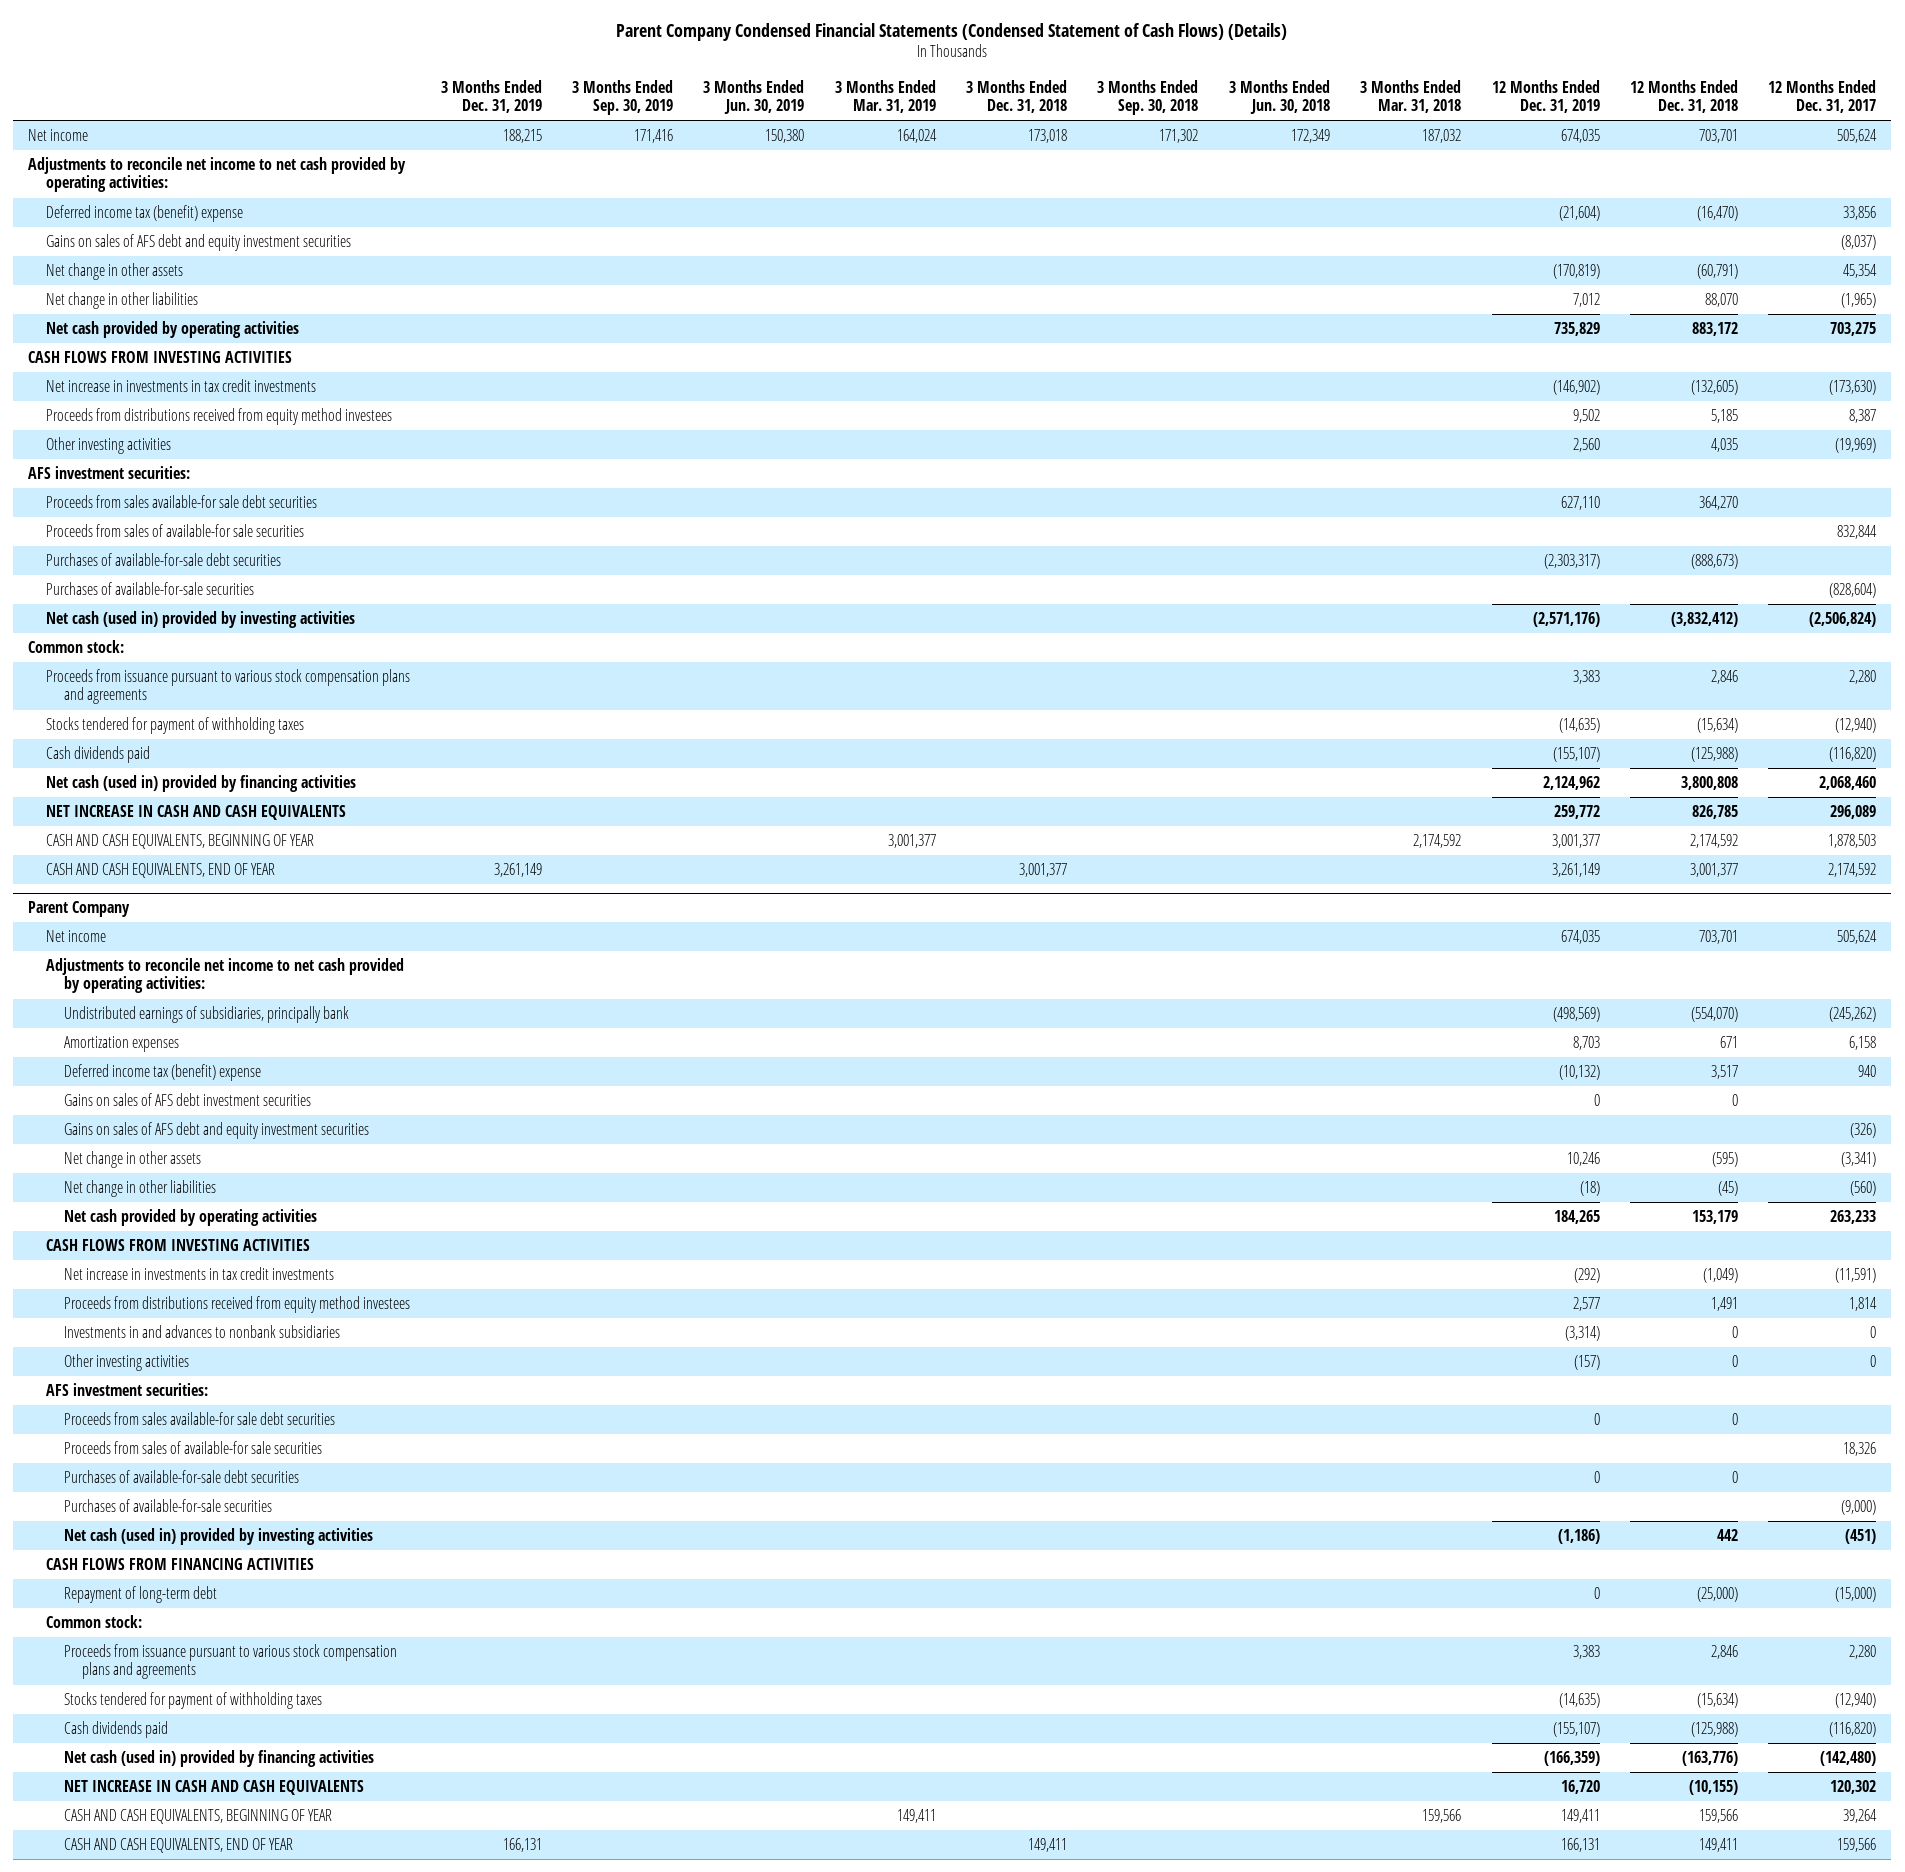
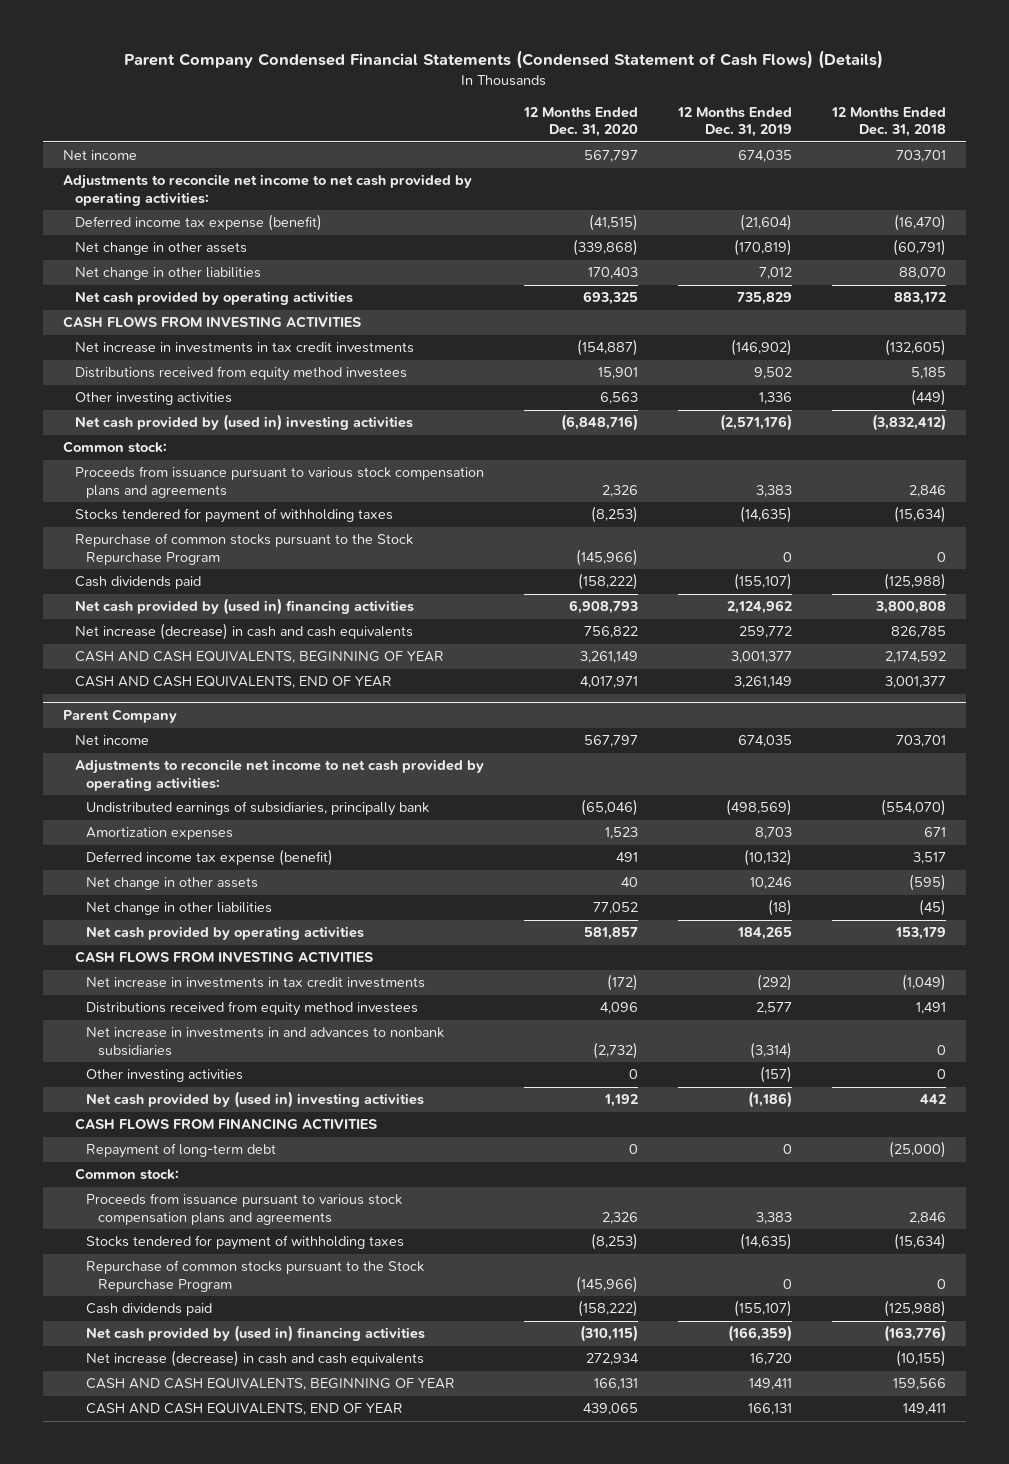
- | 3 Months Ended Dec. 31, 2019 | 3 Months Ended Sep. 30, 2019 | 3 Months Ended Jun. 30, 2019 | 3 Months Ended Mar. 31, 2019 | 3 Months Ended Dec. 31, 2018 | 3 Months Ended Sep. 30, 2018 | 3 Months Ended Jun. 30, 2018 | 3 Months Ended Mar. 31, 2018 | 12 Months Ended Dec. 31, 2019 | 12 Months Ended Dec. 31, 2018 | 12 Months Ended Dec. 31, 2017
+ | 12 Months Ended Dec. 31, 2020 | 12 Months Ended Dec. 31, 2019 | 12 Months Ended Dec. 31, 2018
- Deferred income tax (benefit) expense | | | | | | | | | (21,604) | (16,470) | 33,856
- Gains on sales of AFS debt and equity investment securities | | | | | | | | | | | (8,037)
+ Deferred income tax expense (benefit) | (41,515) | (21,604) | (16,470)
- Proceeds from distributions received from equity method investees | | | | | | | | | 9,502 | 5,185 | 8,387
- Other investing activities | | | | | | | | | 2,560 | 4,035 | (19,969)
- AFS investment securities:
- Proceeds from sales available-for sale debt securities | | | | | | | | | 627,110 | 364,270 |
- Proceeds from sales of available-for sale securities | | | | | | | | | | | 832,844
- Purchases of available-for-sale debt securities | | | | | | | | | (2,303,317) | (888,673) |
- Purchases of available-for-sale securities | | | | | | | | | | | (828,604)
- Net cash (used in) provided by investing activities | | | | | | | | | (2,571,176) | (3,832,412) | (2,506,824)
+ Distributions received from equity method investees | 15,901 | 9,502 | 5,185
+ Other investing activities | 6,563 | 1,336 | (449)
+ Net cash provided by (used in) investing activities | (6,848,716) | (2,571,176) | (3,832,412)
+ Repurchase of common stocks pursuant to the Stock Repurchase Program | (145,966) | 0 | 0
- Net cash (used in) provided by financing activities | | | | | | | | | 2,124,962 | 3,800,808 | 2,068,460
- NET INCREASE IN CASH AND CASH EQUIVALENTS | | | | | | | | | 259,772 | 826,785 | 296,089
+ Net cash provided by (used in) financing activities | 6,908,793 | 2,124,962 | 3,800,808
+ Net increase (decrease) in cash and cash equivalents | 756,822 | 259,772 | 826,785
@ Parent Company
- Deferred income tax (benefit) expense | | | | | | | | | (10,132) | 3,517 | 940
- Gains on sales of AFS debt investment securities | | | | | | | | | 0 | 0 |
- Gains on sales of AFS debt and equity investment securities | | | | | | | | | | | (326)
+ Deferred income tax expense (benefit) | 491 | (10,132) | 3,517
- Proceeds from distributions received from equity method investees | | | | | | | | | 2,577 | 1,491 | 1,814
- Investments in and advances to nonbank subsidiaries | | | | | | | | | (3,314) | 0 | 0
+ Distributions received from equity method investees | 4,096 | 2,577 | 1,491
+ Net increase in investments in and advances to nonbank subsidiaries | (2,732) | (3,314) | 0
- AFS investment securities:
- Proceeds from sales available-for sale debt securities | | | | | | | | | 0 | 0 |
- Proceeds from sales of available-for sale securities | | | | | | | | | | | 18,326
- Purchases of available-for-sale debt securities | | | | | | | | | 0 | 0 |
- Purchases of available-for-sale securities | | | | | | | | | | | (9,000)
- Net cash (used in) provided by investing activities | | | | | | | | | (1,186) | 442 | (451)
+ Net cash provided by (used in) investing activities | 1,192 | (1,186) | 442
+ Repurchase of common stocks pursuant to the Stock Repurchase Program | (145,966) | 0 | 0
- Net cash (used in) provided by financing activities | | | | | | | | | (166,359) | (163,776) | (142,480)
- NET INCREASE IN CASH AND CASH EQUIVALENTS | | | | | | | | | 16,720 | (10,155) | 120,302
+ Net cash provided by (used in) financing activities | (310,115) | (166,359) | (163,776)
+ Net increase (decrease) in cash and cash equivalents | 272,934 | 16,720 | (10,155)

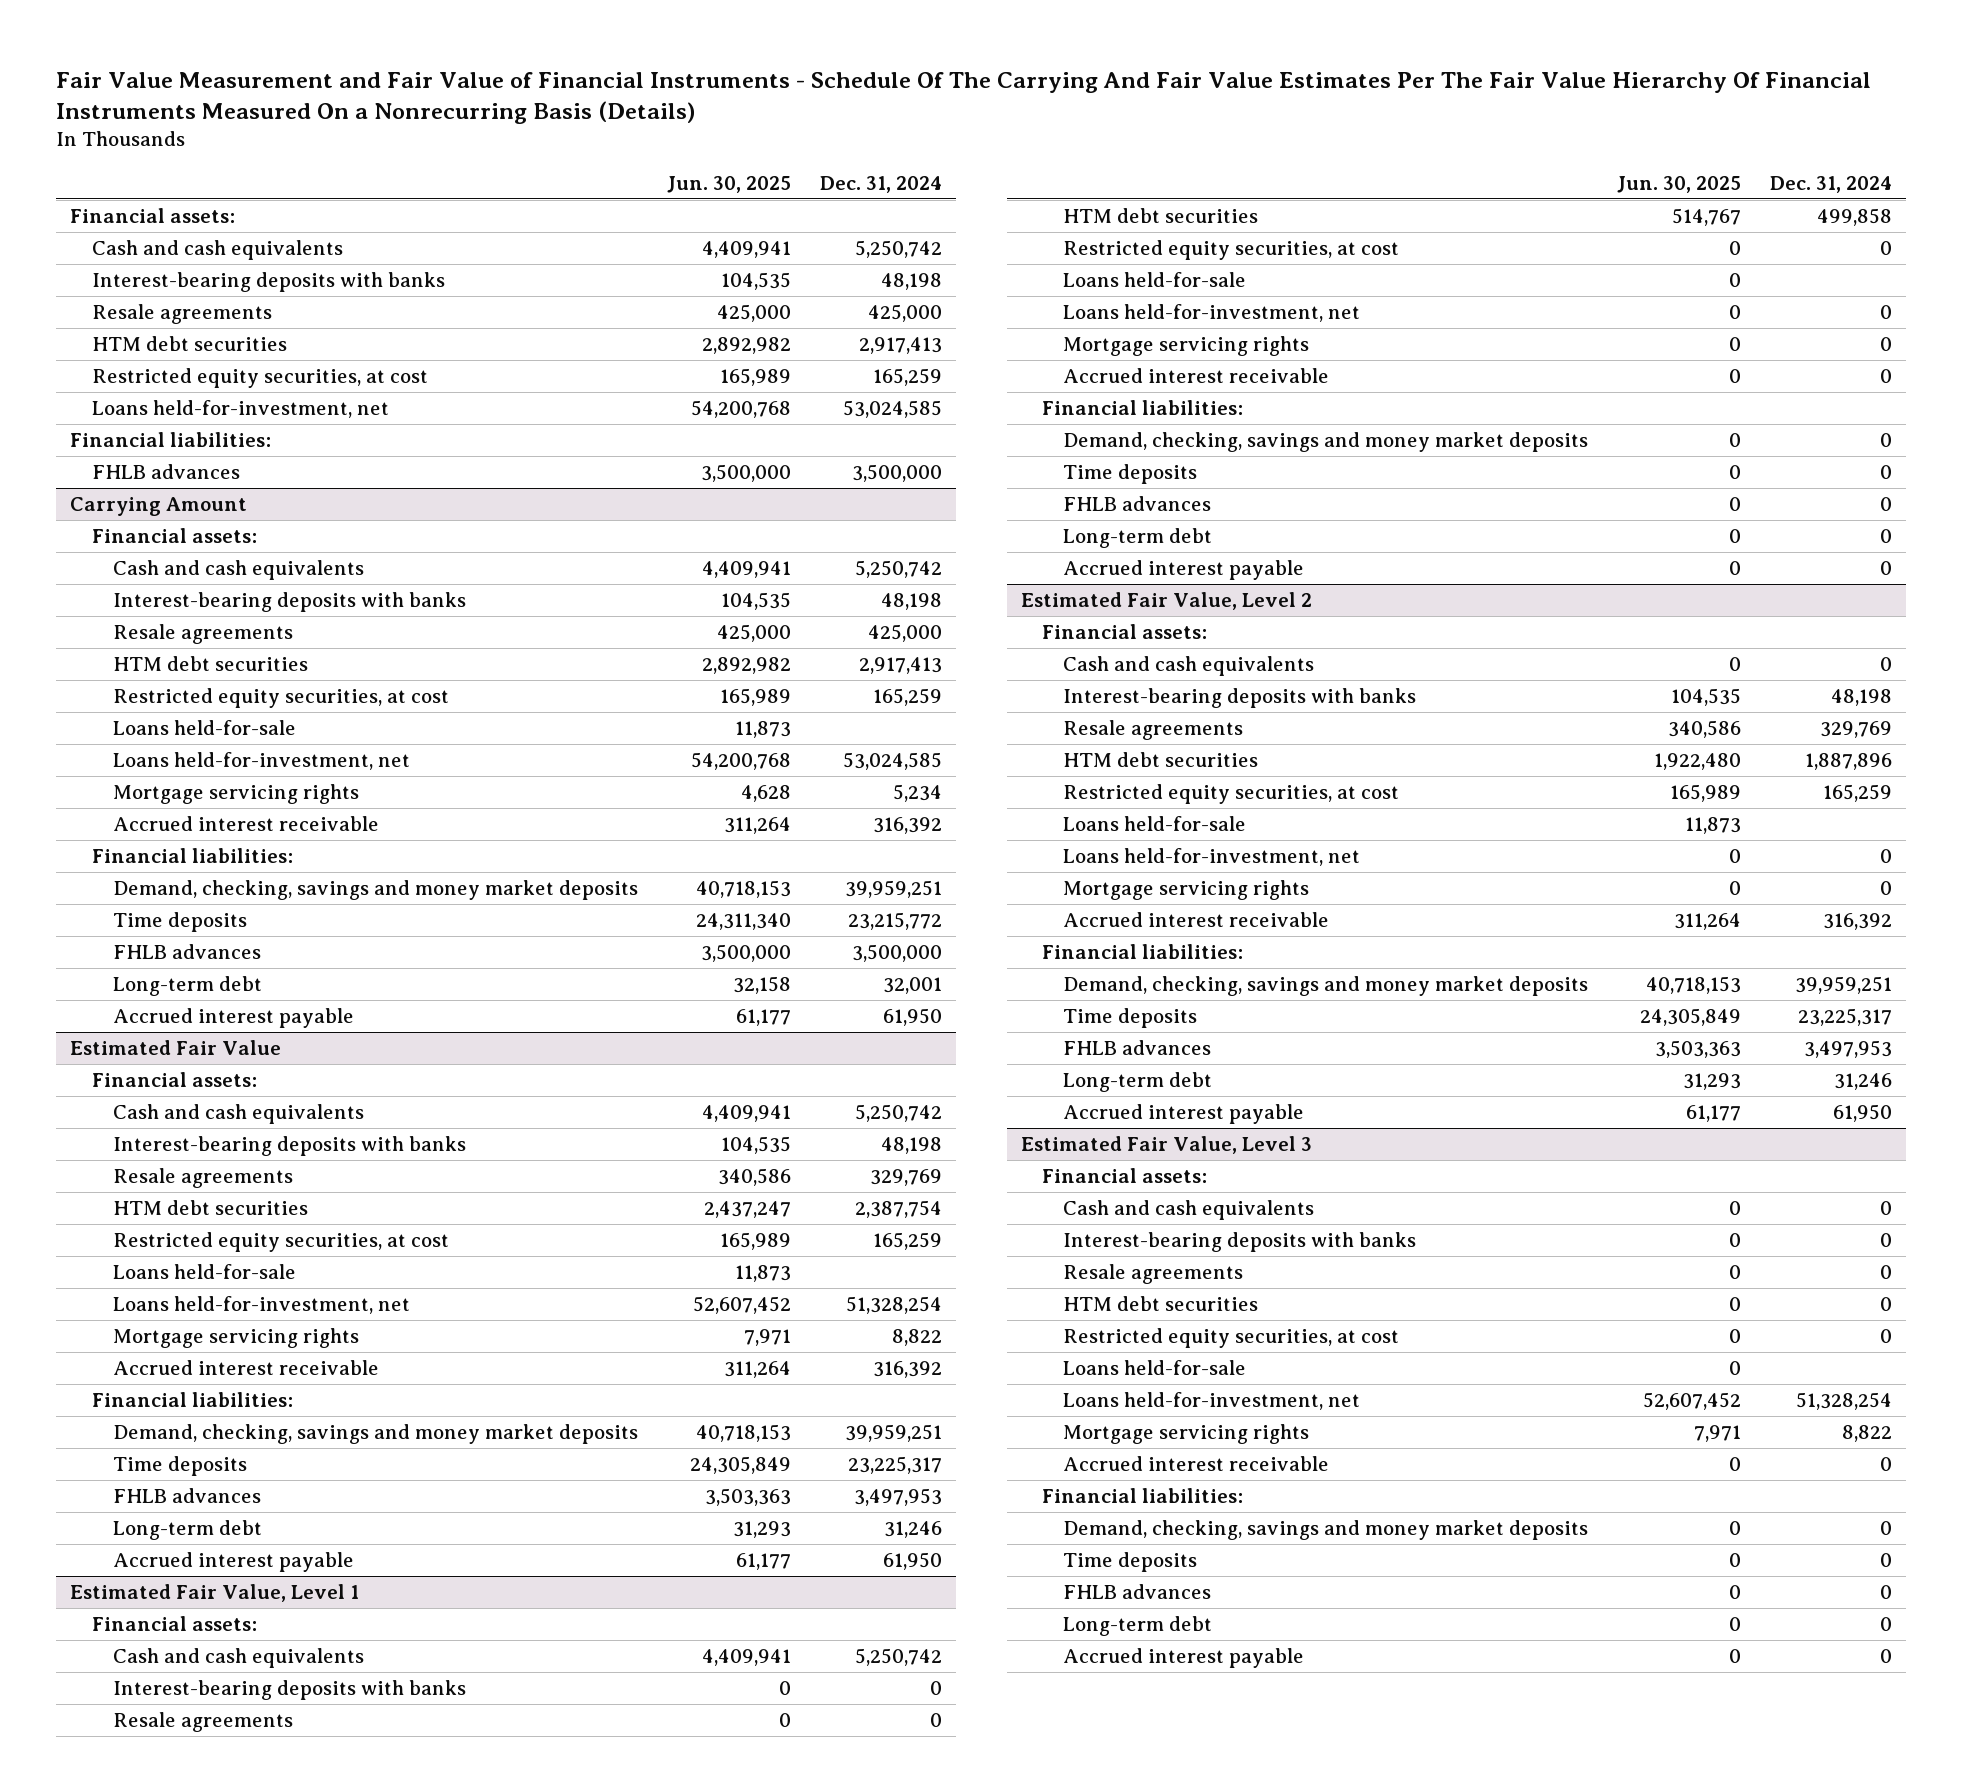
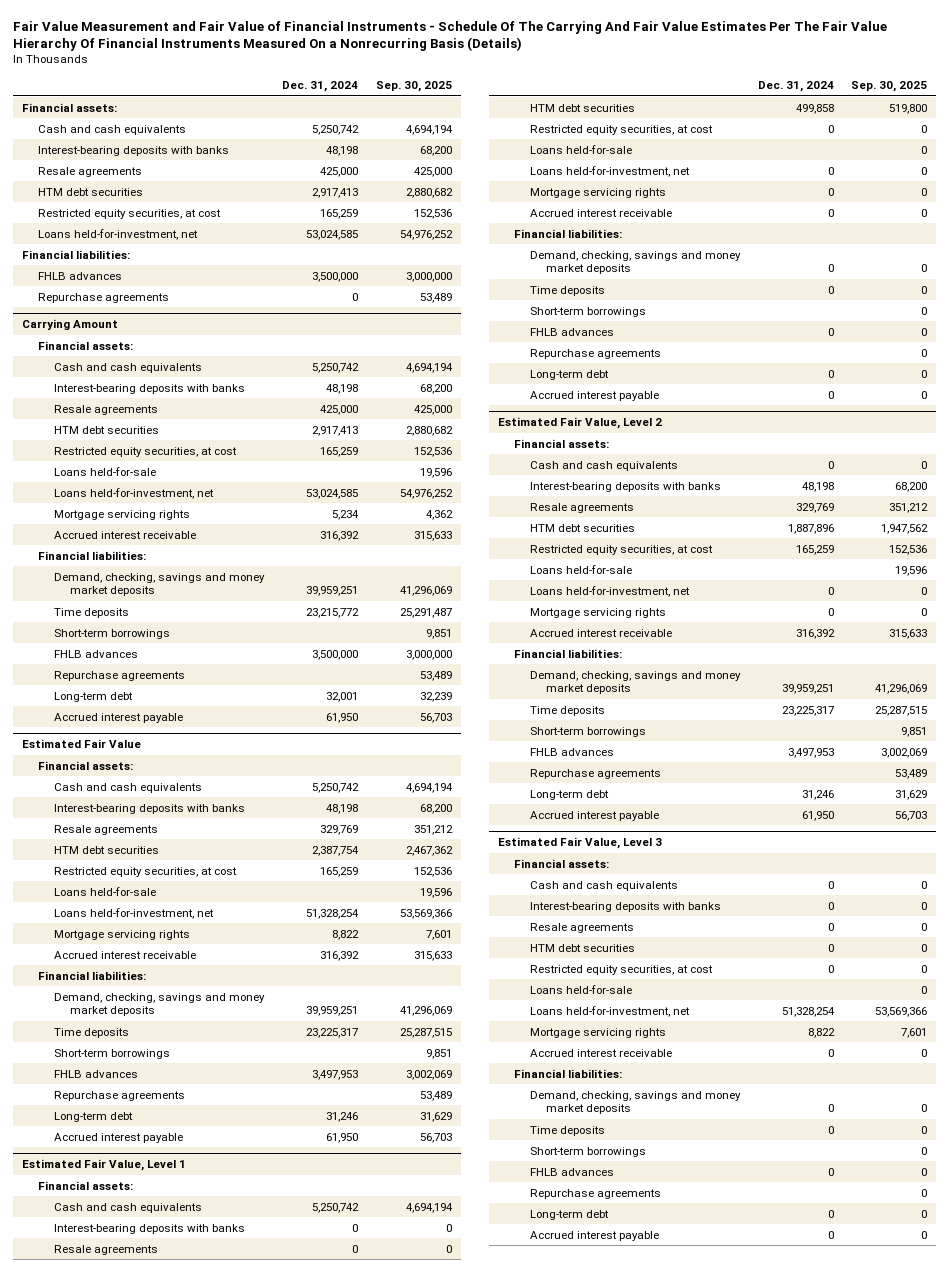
- | Jun. 30, 2025 | Dec. 31, 2024
+ | Dec. 31, 2024 | Sep. 30, 2025
+ Repurchase agreements | 0 | 53,489
@ Carrying Amount
+ Short-term borrowings | | 9,851
+ Repurchase agreements | | 53,489
@ Estimated Fair Value
+ Short-term borrowings | | 9,851
+ Repurchase agreements | | 53,489
@ Estimated Fair Value, Level 1
+ Short-term borrowings | | 0
+ Repurchase agreements | | 0
@ Estimated Fair Value, Level 2
+ Short-term borrowings | | 9,851
+ Repurchase agreements | | 53,489
@ Estimated Fair Value, Level 3
+ Short-term borrowings | | 0
+ Repurchase agreements | | 0

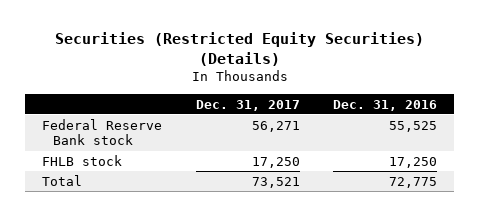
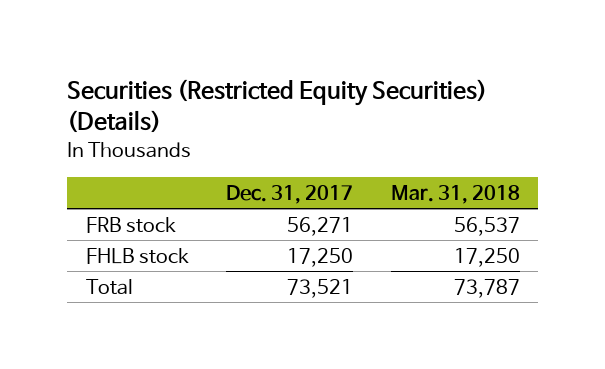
- | Dec. 31, 2017 | Dec. 31, 2016
+ | Dec. 31, 2017 | Mar. 31, 2018
- Federal Reserve Bank stock | 56,271 | 55,525
+ FRB stock | 56,271 | 56,537

